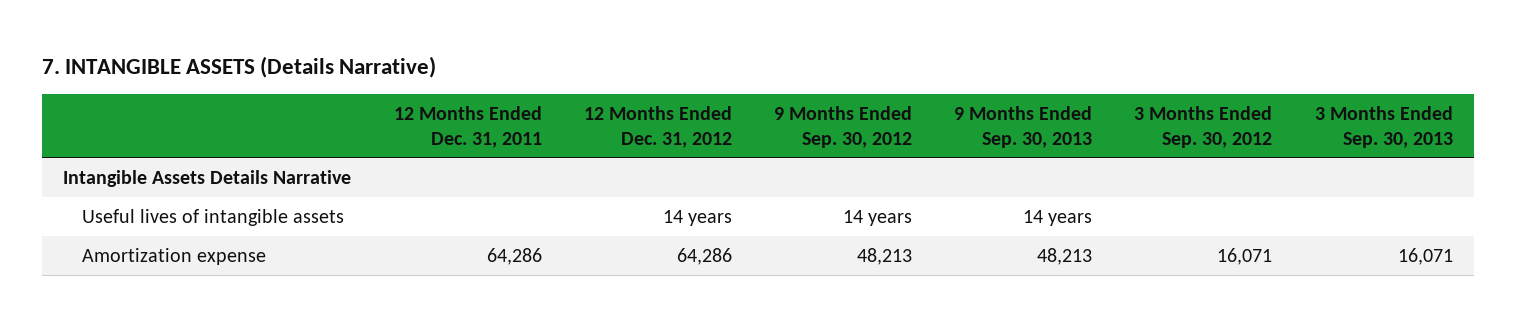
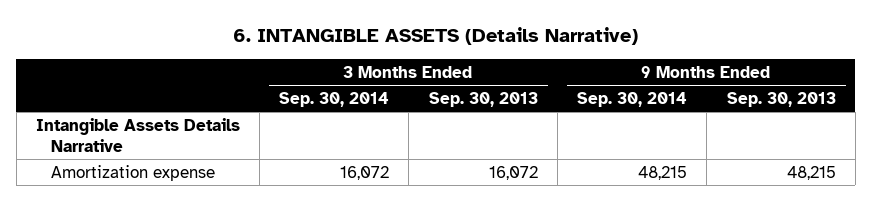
- 7. INTANGIBLE ASSETS (Details Narrative)
+ 6. INTANGIBLE ASSETS (Details Narrative)
- | 12 Months Ended Dec. 31, 2011 | 12 Months Ended Dec. 31, 2012 | 9 Months Ended Sep. 30, 2012 | 9 Months Ended Sep. 30, 2013 | 3 Months Ended Sep. 30, 2012 | 3 Months Ended Sep. 30, 2013
+ | 3 Months Ended Sep. 30, 2014 | 3 Months Ended Sep. 30, 2013 | 9 Months Ended Sep. 30, 2014 | 9 Months Ended Sep. 30, 2013
- Useful lives of intangible assets | | 14 years | 14 years | 14 years | |
- Amortization expense | 64,286 | 64,286 | 48,213 | 48,213 | 16,071 | 16,071
+ Amortization expense | 16,072 | 16,072 | 48,215 | 48,215

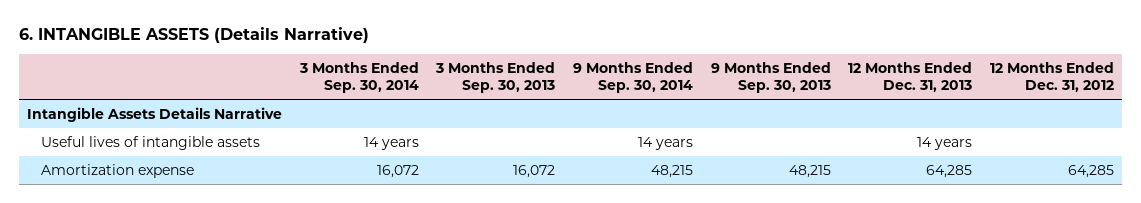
- | 3 Months Ended Sep. 30, 2014 | 3 Months Ended Sep. 30, 2013 | 9 Months Ended Sep. 30, 2014 | 9 Months Ended Sep. 30, 2013
+ | 3 Months Ended Sep. 30, 2014 | 3 Months Ended Sep. 30, 2013 | 9 Months Ended Sep. 30, 2014 | 9 Months Ended Sep. 30, 2013 | 12 Months Ended Dec. 31, 2013 | 12 Months Ended Dec. 31, 2012
+ Useful lives of intangible assets | 14 years | | 14 years | | 14 years |

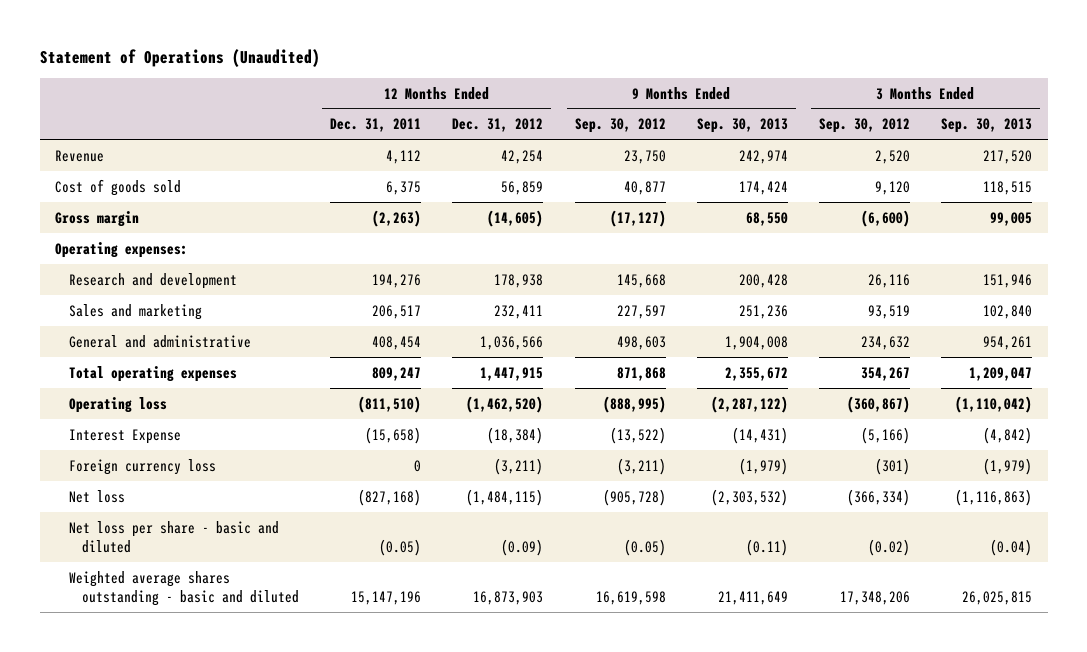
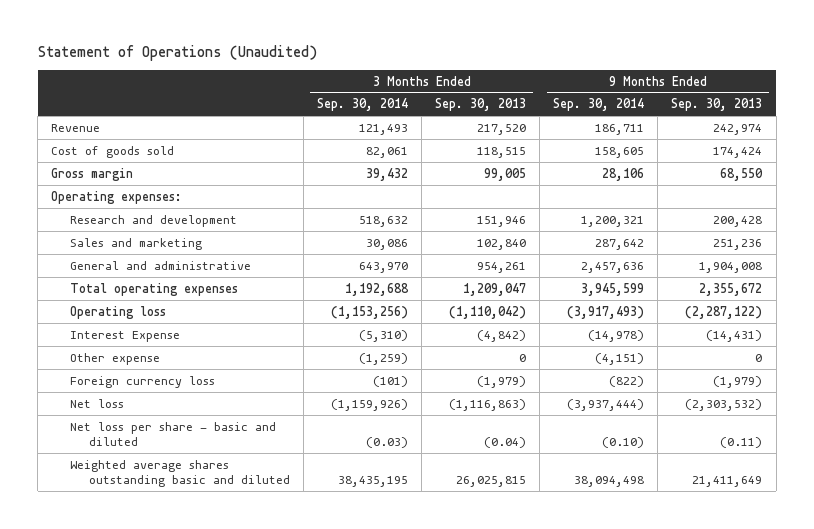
- | 12 Months Ended Dec. 31, 2011 | 12 Months Ended Dec. 31, 2012 | 9 Months Ended Sep. 30, 2012 | 9 Months Ended Sep. 30, 2013 | 3 Months Ended Sep. 30, 2012 | 3 Months Ended Sep. 30, 2013
+ | 3 Months Ended Sep. 30, 2014 | 3 Months Ended Sep. 30, 2013 | 9 Months Ended Sep. 30, 2014 | 9 Months Ended Sep. 30, 2013
+ Other expense | (1,259) | 0 | (4,151) | 0
- Weighted average shares outstanding - basic and diluted | 15,147,196 | 16,873,903 | 16,619,598 | 21,411,649 | 17,348,206 | 26,025,815
+ Weighted average shares outstanding basic and diluted | 38,435,195 | 26,025,815 | 38,094,498 | 21,411,649

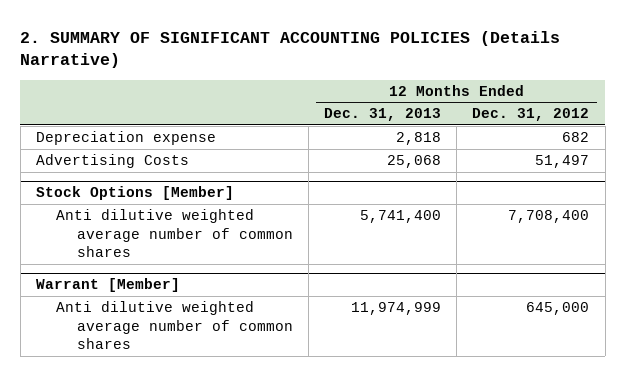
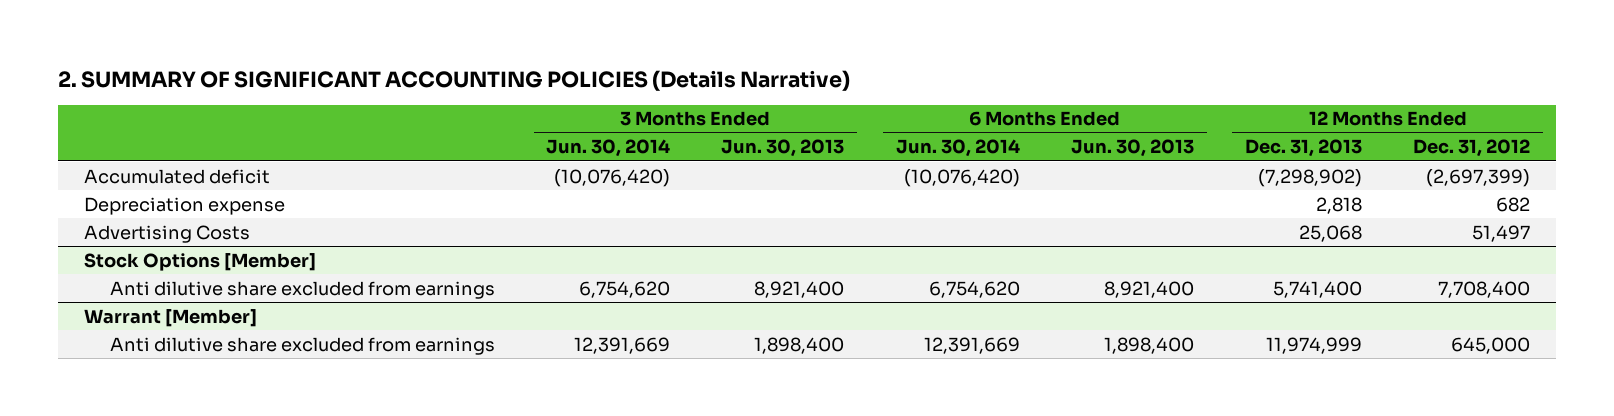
- | 12 Months Ended Dec. 31, 2013 | 12 Months Ended Dec. 31, 2012
+ | 3 Months Ended Jun. 30, 2014 | 3 Months Ended Jun. 30, 2013 | 6 Months Ended Jun. 30, 2014 | 6 Months Ended Jun. 30, 2013 | 12 Months Ended Dec. 31, 2013 | 12 Months Ended Dec. 31, 2012
+ Accumulated deficit | (10,076,420) | | (10,076,420) | | (7,298,902) | (2,697,399)
@ Stock Options [Member]
- Anti dilutive weighted average number of common shares | 5,741,400 | 7,708,400
+ Anti dilutive share excluded from earnings | 6,754,620 | 8,921,400 | 6,754,620 | 8,921,400 | 5,741,400 | 7,708,400
@ Warrant [Member]
- Anti dilutive weighted average number of common shares | 11,974,999 | 645,000
+ Anti dilutive share excluded from earnings | 12,391,669 | 1,898,400 | 12,391,669 | 1,898,400 | 11,974,999 | 645,000

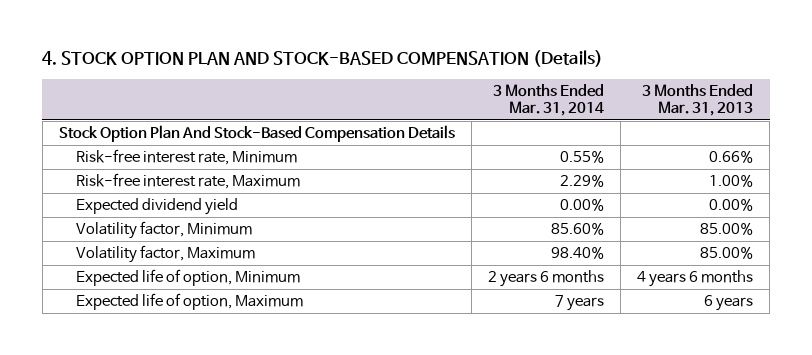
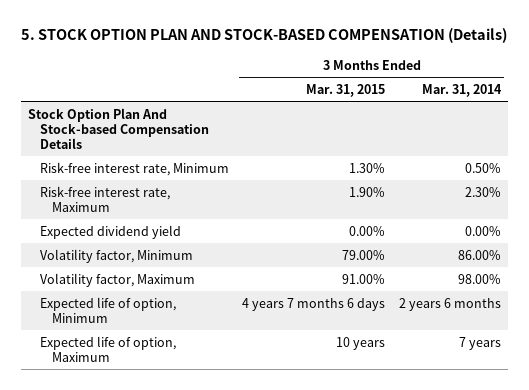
- 4. STOCK OPTION PLAN AND STOCK-BASED COMPENSATION (Details)
+ 5. STOCK OPTION PLAN AND STOCK-BASED COMPENSATION (Details)
- | 3 Months Ended Mar. 31, 2014 | 3 Months Ended Mar. 31, 2013
+ | 3 Months Ended Mar. 31, 2015 | 3 Months Ended Mar. 31, 2014
- Stock Option Plan And Stock-Based Compensation Details
- Risk-free interest rate, Minimum | 0.55% | 0.66%
- Risk-free interest rate, Maximum | 2.29% | 1.00%
+ Stock Option Plan And Stock-based Compensation Details
+ Risk-free interest rate, Minimum | 1.30% | 0.50%
+ Risk-free interest rate, Maximum | 1.90% | 2.30%
- Volatility factor, Minimum | 85.60% | 85.00%
- Volatility factor, Maximum | 98.40% | 85.00%
+ Volatility factor, Minimum | 79.00% | 86.00%
+ Volatility factor, Maximum | 91.00% | 98.00%

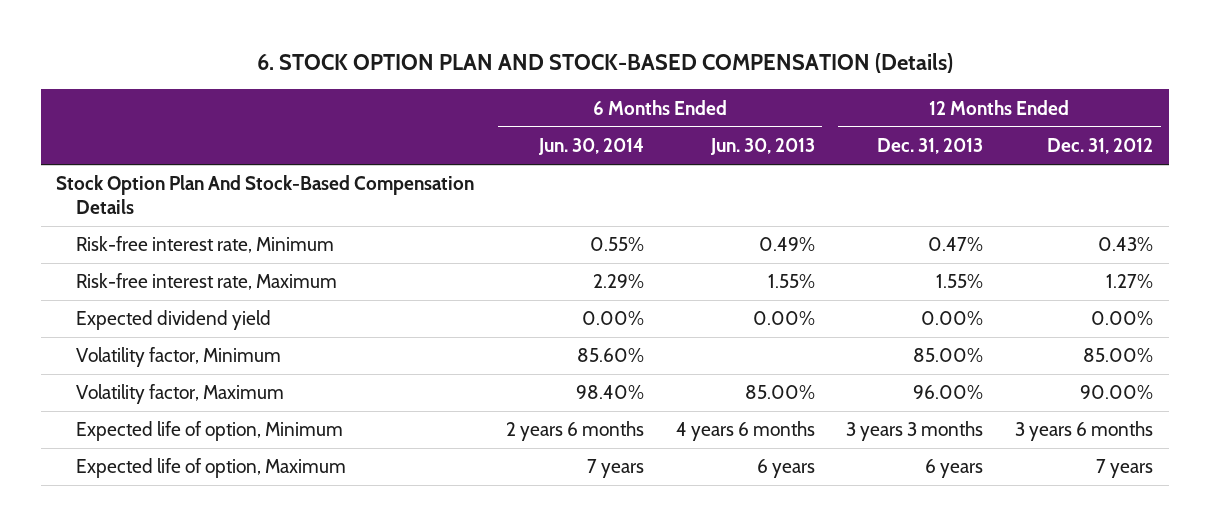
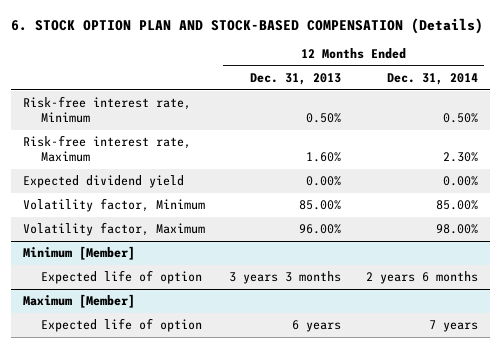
- | 6 Months Ended Jun. 30, 2014 | 6 Months Ended Jun. 30, 2013 | 12 Months Ended Dec. 31, 2013 | 12 Months Ended Dec. 31, 2012
+ | 12 Months Ended Dec. 31, 2013 | 12 Months Ended Dec. 31, 2014
- Stock Option Plan And Stock-Based Compensation Details
- Risk-free interest rate, Minimum | 0.55% | 0.49% | 0.47% | 0.43%
- Risk-free interest rate, Maximum | 2.29% | 1.55% | 1.55% | 1.27%
+ Risk-free interest rate, Minimum | 0.50% | 0.50%
+ Risk-free interest rate, Maximum | 1.60% | 2.30%
- Expected life of option, Minimum | 2 years 6 months | 4 years 6 months | 3 years 3 months | 3 years 6 months
- Expected life of option, Maximum | 7 years | 6 years | 6 years | 7 years
+ Minimum [Member]
+ Expected life of option | 3 years 3 months | 2 years 6 months
+ Maximum [Member]
+ Expected life of option | 6 years | 7 years

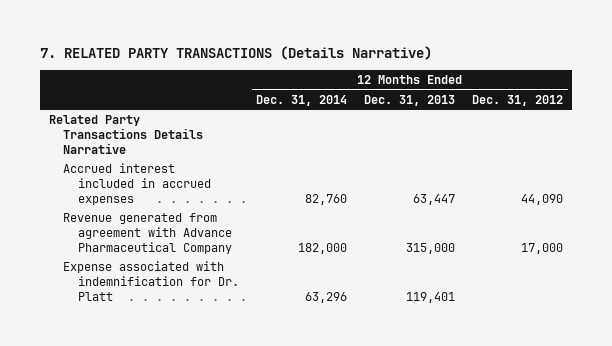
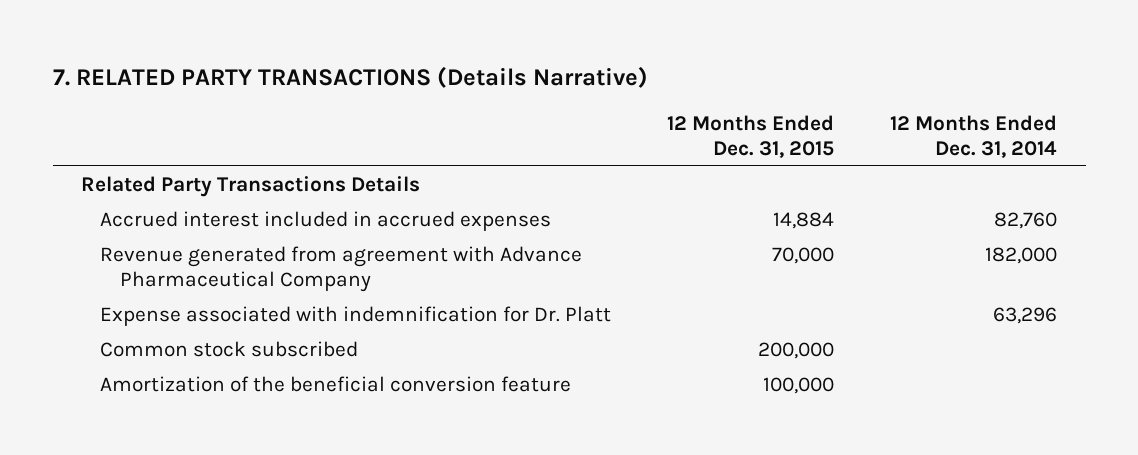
- | 12 Months Ended Dec. 31, 2014 | 12 Months Ended Dec. 31, 2013 | 12 Months Ended Dec. 31, 2012
+ | 12 Months Ended Dec. 31, 2015 | 12 Months Ended Dec. 31, 2014
- Related Party Transactions Details Narrative
+ Related Party Transactions Details
+ Common stock subscribed | 200,000 |
+ Amortization of the beneficial conversion feature | 100,000 |

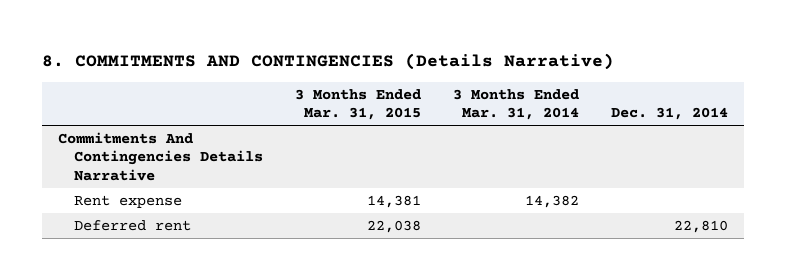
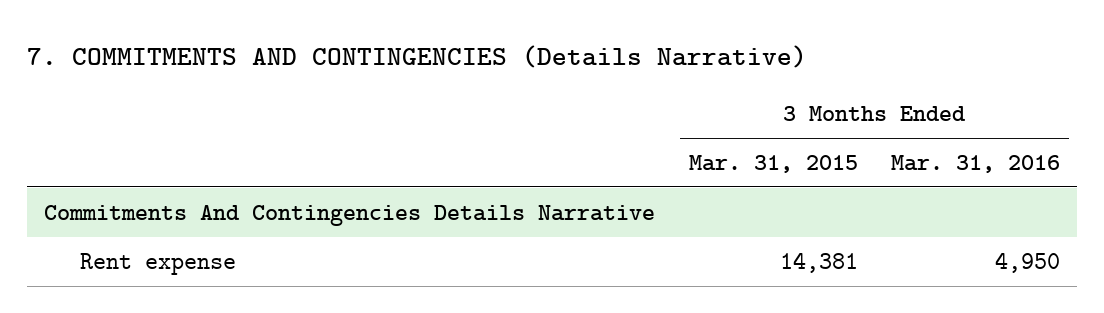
- 8. COMMITMENTS AND CONTINGENCIES (Details Narrative)
+ 7. COMMITMENTS AND CONTINGENCIES (Details Narrative)
- | 3 Months Ended Mar. 31, 2015 | 3 Months Ended Mar. 31, 2014 | Dec. 31, 2014
+ | 3 Months Ended Mar. 31, 2015 | 3 Months Ended Mar. 31, 2016
- Deferred rent | 22,038 | | 22,810

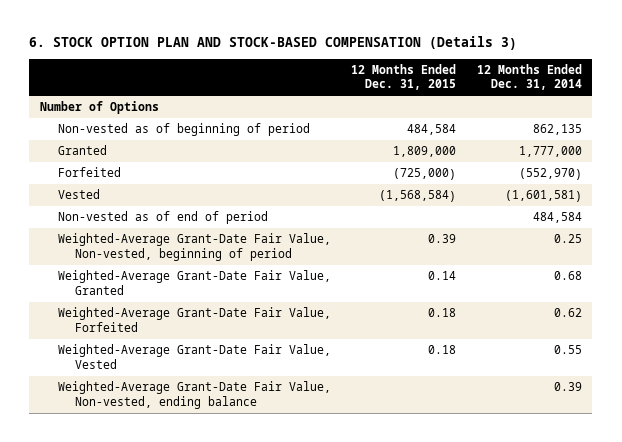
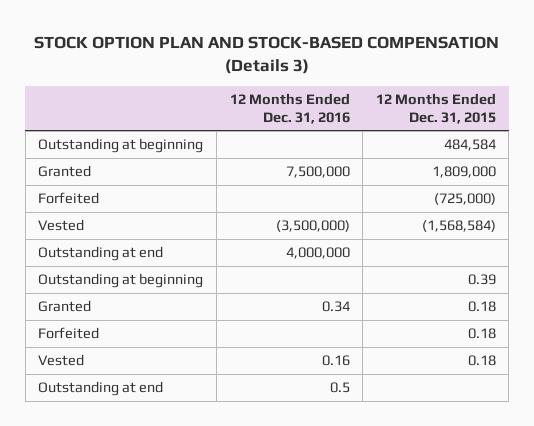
- 6. STOCK OPTION PLAN AND STOCK-BASED COMPENSATION (Details 3)
+ STOCK OPTION PLAN AND STOCK-BASED COMPENSATION (Details 3)
- | 12 Months Ended Dec. 31, 2015 | 12 Months Ended Dec. 31, 2014
+ | 12 Months Ended Dec. 31, 2016 | 12 Months Ended Dec. 31, 2015
- Number of Options
- Non-vested as of beginning of period | 484,584 | 862,135
+ Outstanding at beginning | | 484,584
- Non-vested as of end of period | | 484,584
- Weighted-Average Grant-Date Fair Value, Non-vested, beginning of period | 0.39 | 0.25
- Weighted-Average Grant-Date Fair Value, Granted | 0.14 | 0.68
- Weighted-Average Grant-Date Fair Value, Forfeited | 0.18 | 0.62
- Weighted-Average Grant-Date Fair Value, Vested | 0.18 | 0.55
- Weighted-Average Grant-Date Fair Value, Non-vested, ending balance | | 0.39
+ Outstanding at end | 4,000,000 |
+ Outstanding at beginning | | 0.39
+ Granted | 0.34 | 0.18
+ Forfeited | | 0.18
+ Vested | 0.16 | 0.18
+ Outstanding at end | 0.5 |

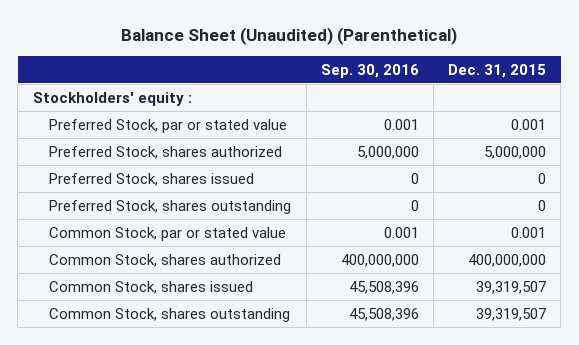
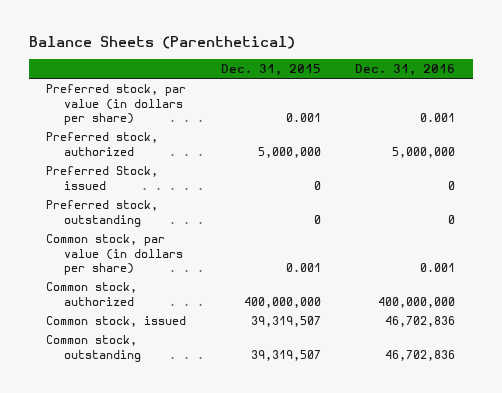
- Balance Sheet (Unaudited) (Parenthetical)
+ Balance Sheets (Parenthetical)
- | Sep. 30, 2016 | Dec. 31, 2015
+ | Dec. 31, 2015 | Dec. 31, 2016
- Stockholders' equity :
- Preferred Stock, par or stated value | 0.001 | 0.001
- Preferred Stock, shares authorized | 5,000,000 | 5,000,000
- Preferred Stock, shares issued | 0 | 0
- Preferred Stock, shares outstanding | 0 | 0
- Common Stock, par or stated value | 0.001 | 0.001
- Common Stock, shares authorized | 400,000,000 | 400,000,000
- Common Stock, shares issued | 45,508,396 | 39,319,507
- Common Stock, shares outstanding | 45,508,396 | 39,319,507
+ Preferred stock, par value (in dollars per share) | 0.001 | 0.001
+ Preferred stock, authorized | 5,000,000 | 5,000,000
+ Preferred Stock, issued | 0 | 0
+ Preferred stock, outstanding | 0 | 0
+ Common stock, par value (in dollars per share) | 0.001 | 0.001
+ Common stock, authorized | 400,000,000 | 400,000,000
+ Common stock, issued | 39,319,507 | 46,702,836
+ Common stock, outstanding | 39,319,507 | 46,702,836

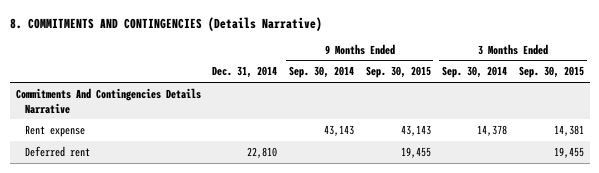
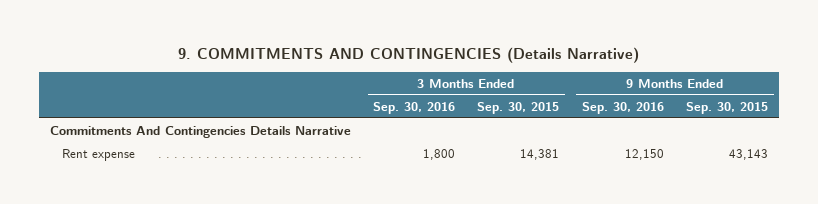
- 8. COMMITMENTS AND CONTINGENCIES (Details Narrative)
+ 9. COMMITMENTS AND CONTINGENCIES (Details Narrative)
- | Dec. 31, 2014 | 9 Months Ended Sep. 30, 2014 | 9 Months Ended Sep. 30, 2015 | 3 Months Ended Sep. 30, 2014 | 3 Months Ended Sep. 30, 2015
+ | 3 Months Ended Sep. 30, 2016 | 3 Months Ended Sep. 30, 2015 | 9 Months Ended Sep. 30, 2016 | 9 Months Ended Sep. 30, 2015
- Deferred rent | 22,810 | | 19,455 | | 19,455

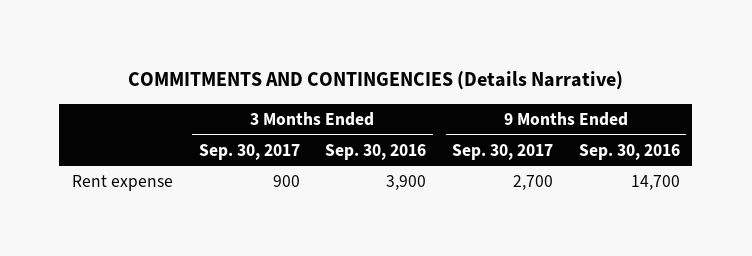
- 9. COMMITMENTS AND CONTINGENCIES (Details Narrative)
+ COMMITMENTS AND CONTINGENCIES (Details Narrative)
- | 3 Months Ended Sep. 30, 2016 | 3 Months Ended Sep. 30, 2015 | 9 Months Ended Sep. 30, 2016 | 9 Months Ended Sep. 30, 2015
+ | 3 Months Ended Sep. 30, 2017 | 3 Months Ended Sep. 30, 2016 | 9 Months Ended Sep. 30, 2017 | 9 Months Ended Sep. 30, 2016
- Commitments And Contingencies Details Narrative
- Rent expense | 1,800 | 14,381 | 12,150 | 43,143
+ Rent expense | 900 | 3,900 | 2,700 | 14,700

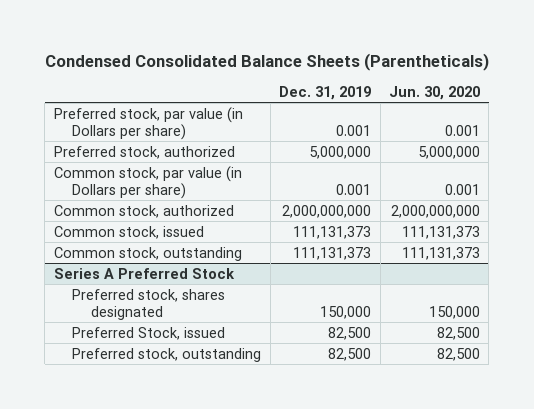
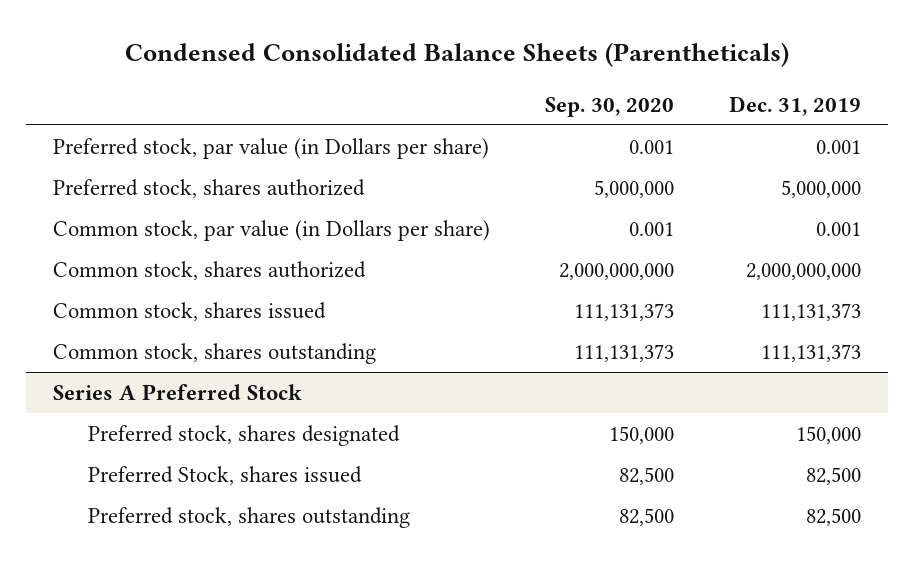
- | Dec. 31, 2019 | Jun. 30, 2020
+ | Sep. 30, 2020 | Dec. 31, 2019
- Preferred stock, authorized | 5,000,000 | 5,000,000
+ Preferred stock, shares authorized | 5,000,000 | 5,000,000
- Common stock, authorized | 2,000,000,000 | 2,000,000,000
- Common stock, issued | 111,131,373 | 111,131,373
- Common stock, outstanding | 111,131,373 | 111,131,373
+ Common stock, shares authorized | 2,000,000,000 | 2,000,000,000
+ Common stock, shares issued | 111,131,373 | 111,131,373
+ Common stock, shares outstanding | 111,131,373 | 111,131,373
@ Series A Preferred Stock
- Preferred Stock, issued | 82,500 | 82,500
- Preferred stock, outstanding | 82,500 | 82,500
+ Preferred Stock, shares issued | 82,500 | 82,500
+ Preferred stock, shares outstanding | 82,500 | 82,500

